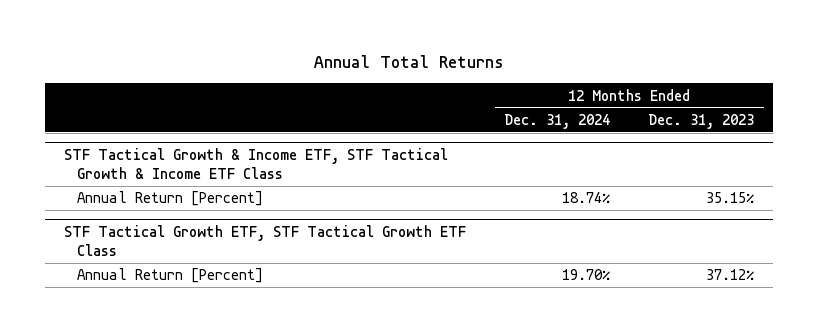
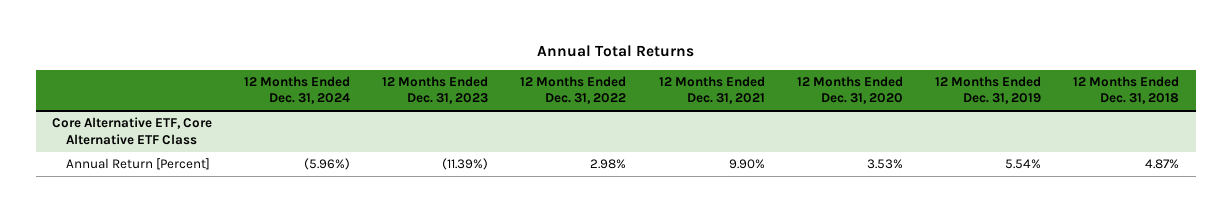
- | 12 Months Ended Dec. 31, 2024 | 12 Months Ended Dec. 31, 2023
+ | 12 Months Ended Dec. 31, 2024 | 12 Months Ended Dec. 31, 2023 | 12 Months Ended Dec. 31, 2022 | 12 Months Ended Dec. 31, 2021 | 12 Months Ended Dec. 31, 2020 | 12 Months Ended Dec. 31, 2019 | 12 Months Ended Dec. 31, 2018
- STF Tactical Growth & Income ETF, STF Tactical Growth & Income ETF Class
- Annual Return [Percent] | 18.74% | 35.15%
- STF Tactical Growth ETF, STF Tactical Growth ETF Class
- Annual Return [Percent] | 19.70% | 37.12%
+ Core Alternative ETF, Core Alternative ETF Class
+ Annual Return [Percent] | (5.96%) | (11.39%) | 2.98% | 9.90% | 3.53% | 5.54% | 4.87%

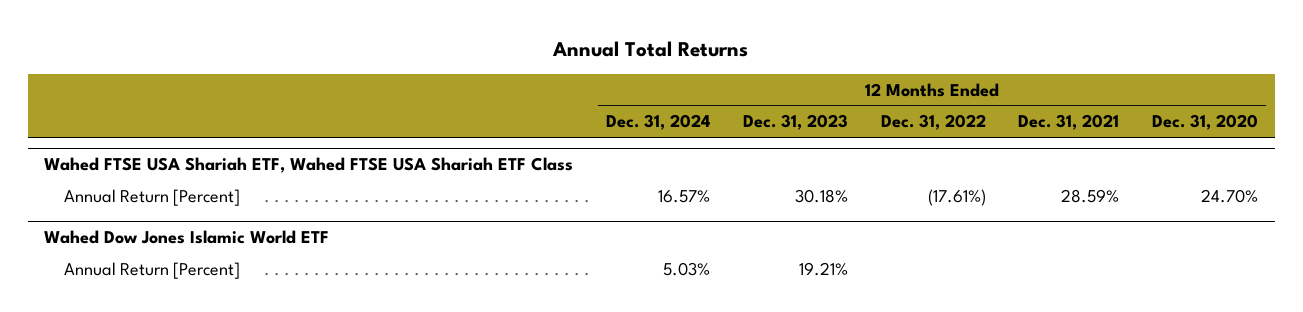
- | 12 Months Ended Dec. 31, 2024 | 12 Months Ended Dec. 31, 2023 | 12 Months Ended Dec. 31, 2022 | 12 Months Ended Dec. 31, 2021 | 12 Months Ended Dec. 31, 2020 | 12 Months Ended Dec. 31, 2019 | 12 Months Ended Dec. 31, 2018
+ | 12 Months Ended Dec. 31, 2024 | 12 Months Ended Dec. 31, 2023 | 12 Months Ended Dec. 31, 2022 | 12 Months Ended Dec. 31, 2021 | 12 Months Ended Dec. 31, 2020
- Core Alternative ETF, Core Alternative ETF Class
- Annual Return [Percent] | (5.96%) | (11.39%) | 2.98% | 9.90% | 3.53% | 5.54% | 4.87%
+ Wahed FTSE USA Shariah ETF, Wahed FTSE USA Shariah ETF Class
+ Annual Return [Percent] | 16.57% | 30.18% | (17.61%) | 28.59% | 24.70%
+ Wahed Dow Jones Islamic World ETF
+ Annual Return [Percent] | 5.03% | 19.21% | | |

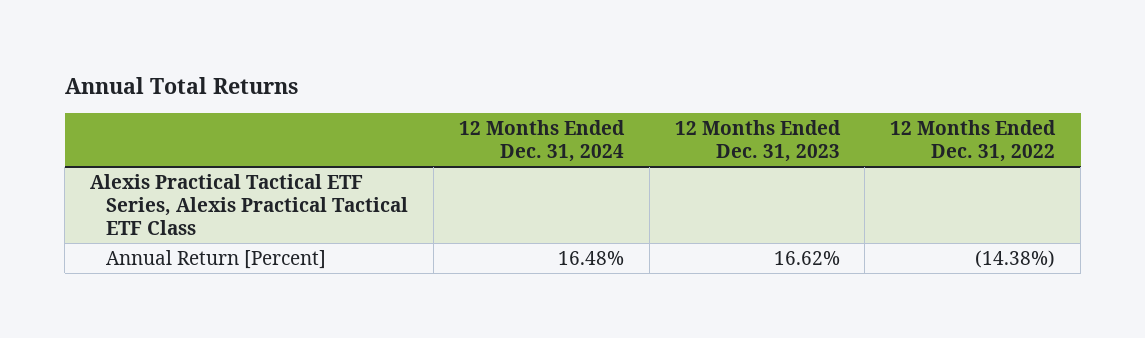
- | 12 Months Ended Dec. 31, 2024 | 12 Months Ended Dec. 31, 2023 | 12 Months Ended Dec. 31, 2022 | 12 Months Ended Dec. 31, 2021 | 12 Months Ended Dec. 31, 2020
+ | 12 Months Ended Dec. 31, 2024 | 12 Months Ended Dec. 31, 2023 | 12 Months Ended Dec. 31, 2022
- Wahed FTSE USA Shariah ETF, Wahed FTSE USA Shariah ETF Class
- Annual Return [Percent] | 16.57% | 30.18% | (17.61%) | 28.59% | 24.70%
- Wahed Dow Jones Islamic World ETF
- Annual Return [Percent] | 5.03% | 19.21% | | |
+ Alexis Practical Tactical ETF Series, Alexis Practical Tactical ETF Class
+ Annual Return [Percent] | 16.48% | 16.62% | (14.38%)

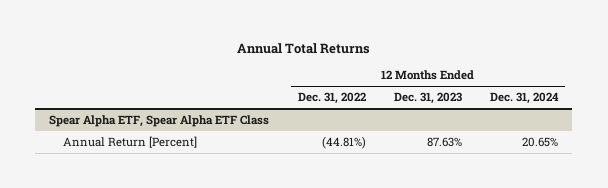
- | 12 Months Ended Dec. 31, 2024 | 12 Months Ended Dec. 31, 2023 | 12 Months Ended Dec. 31, 2022
+ | 12 Months Ended Dec. 31, 2022 | 12 Months Ended Dec. 31, 2023 | 12 Months Ended Dec. 31, 2024
- Alexis Practical Tactical ETF Series, Alexis Practical Tactical ETF Class
- Annual Return [Percent] | 16.48% | 16.62% | (14.38%)
+ Spear Alpha ETF, Spear Alpha ETF Class
+ Annual Return [Percent] | (44.81%) | 87.63% | 20.65%

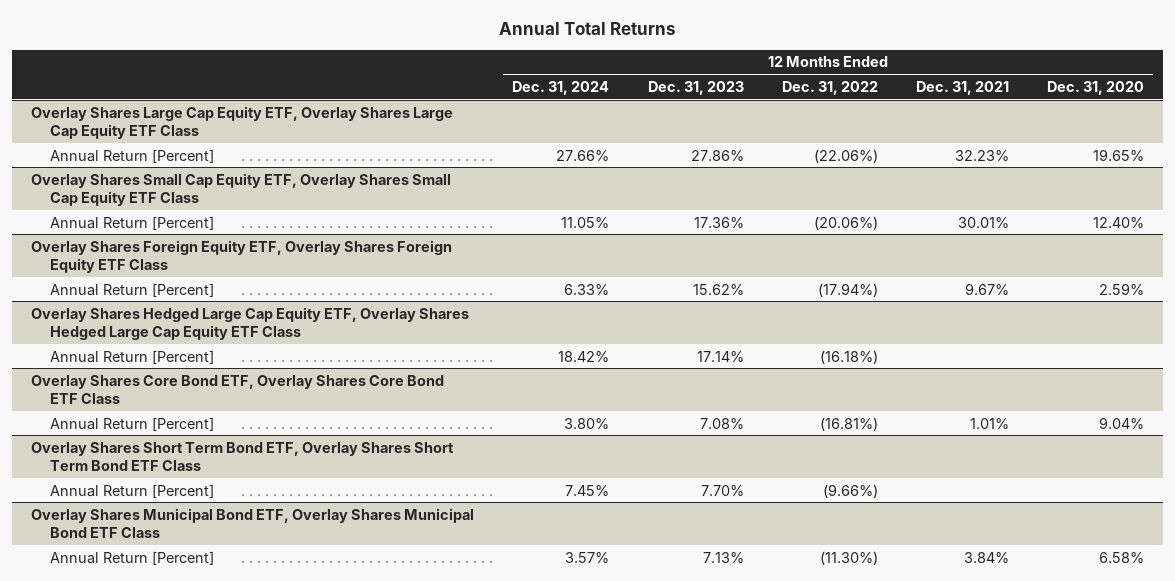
- | 12 Months Ended Dec. 31, 2022 | 12 Months Ended Dec. 31, 2023 | 12 Months Ended Dec. 31, 2024
+ | 12 Months Ended Dec. 31, 2024 | 12 Months Ended Dec. 31, 2023 | 12 Months Ended Dec. 31, 2022 | 12 Months Ended Dec. 31, 2021 | 12 Months Ended Dec. 31, 2020
- Spear Alpha ETF, Spear Alpha ETF Class
- Annual Return [Percent] | (44.81%) | 87.63% | 20.65%
+ Overlay Shares Large Cap Equity ETF, Overlay Shares Large Cap Equity ETF Class
+ Annual Return [Percent] | 27.66% | 27.86% | (22.06%) | 32.23% | 19.65%
+ Overlay Shares Small Cap Equity ETF, Overlay Shares Small Cap Equity ETF Class
+ Annual Return [Percent] | 11.05% | 17.36% | (20.06%) | 30.01% | 12.40%
+ Overlay Shares Foreign Equity ETF, Overlay Shares Foreign Equity ETF Class
+ Annual Return [Percent] | 6.33% | 15.62% | (17.94%) | 9.67% | 2.59%
+ Overlay Shares Hedged Large Cap Equity ETF, Overlay Shares Hedged Large Cap Equity ETF Class
+ Annual Return [Percent] | 18.42% | 17.14% | (16.18%) | |
+ Overlay Shares Core Bond ETF, Overlay Shares Core Bond ETF Class
+ Annual Return [Percent] | 3.80% | 7.08% | (16.81%) | 1.01% | 9.04%
+ Overlay Shares Short Term Bond ETF, Overlay Shares Short Term Bond ETF Class
+ Annual Return [Percent] | 7.45% | 7.70% | (9.66%) | |
+ Overlay Shares Municipal Bond ETF, Overlay Shares Municipal Bond ETF Class
+ Annual Return [Percent] | 3.57% | 7.13% | (11.30%) | 3.84% | 6.58%

